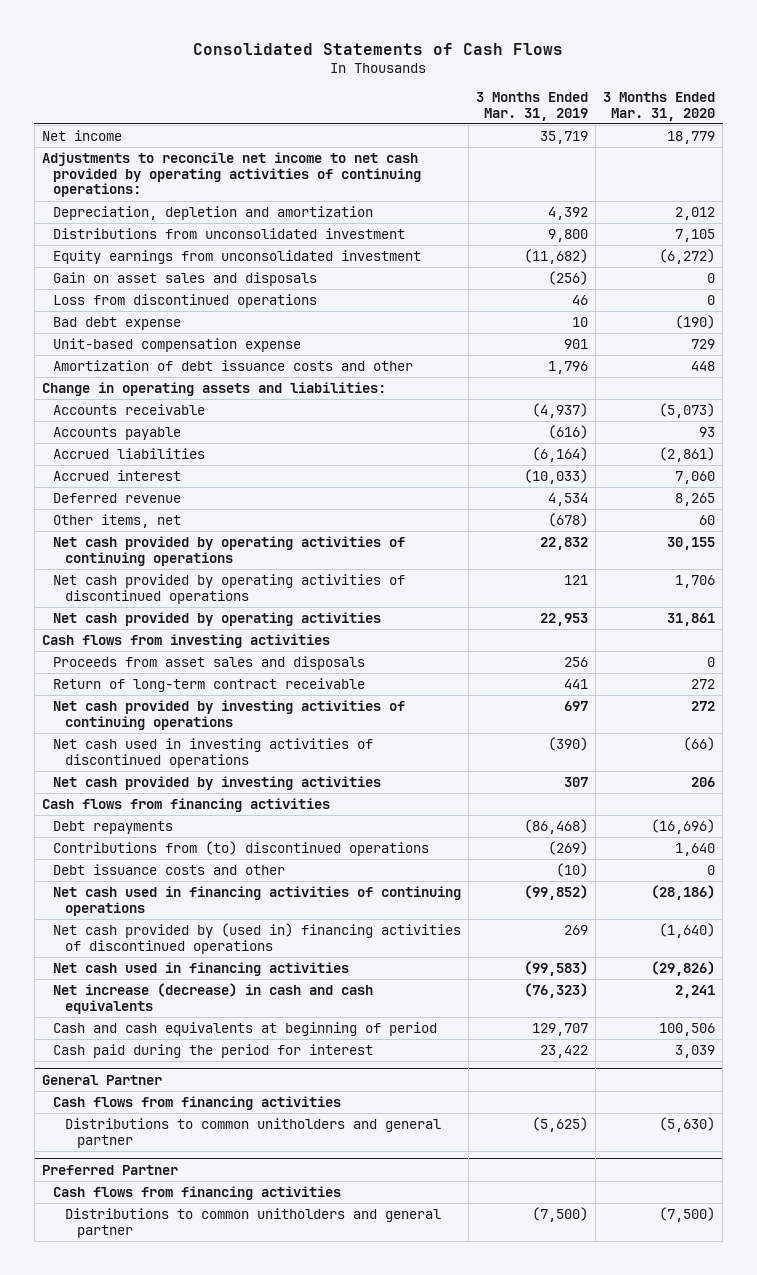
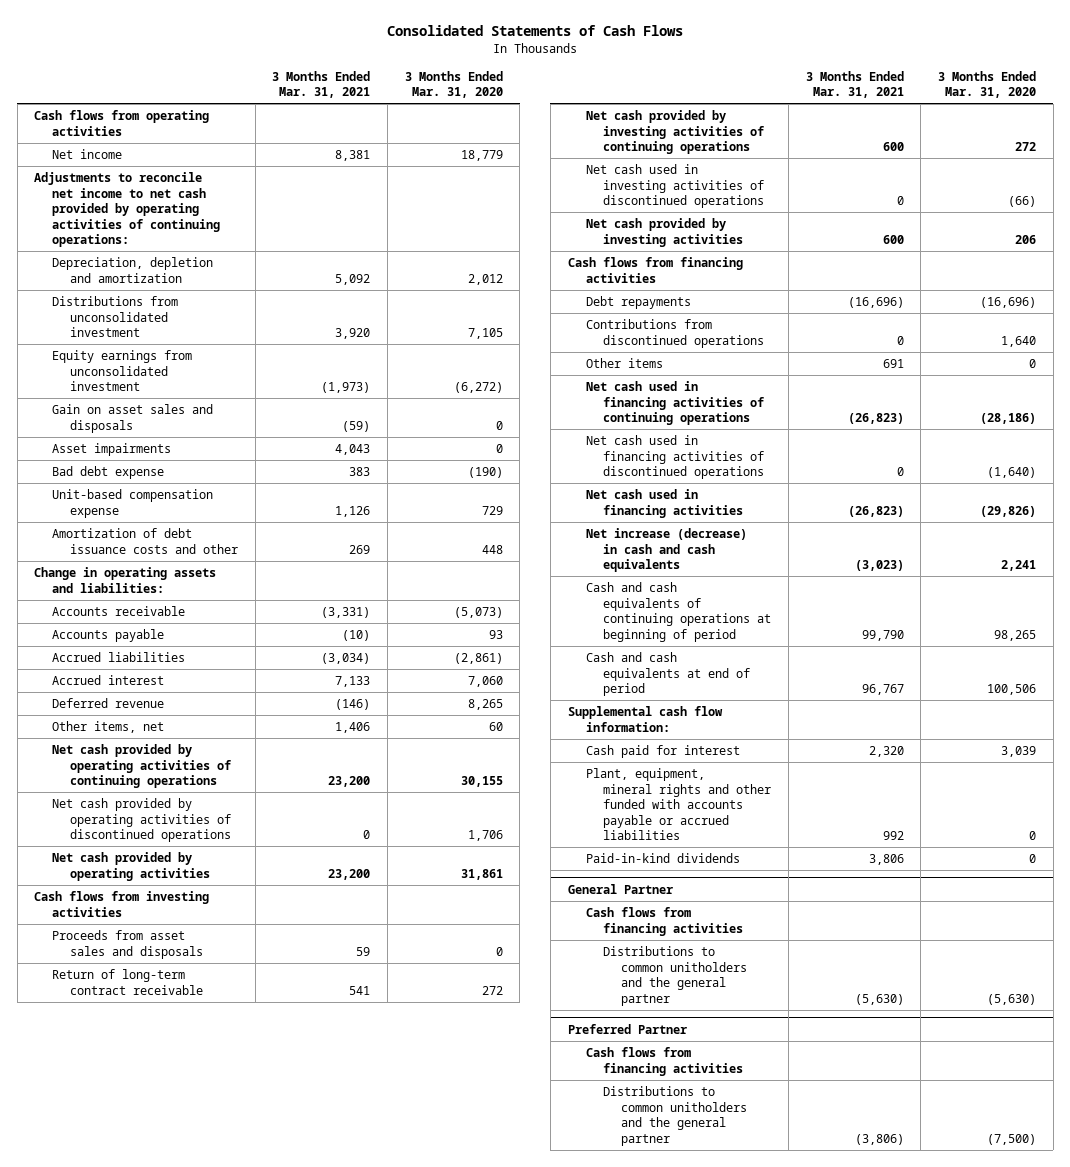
- | 3 Months Ended Mar. 31, 2019 | 3 Months Ended Mar. 31, 2020
+ | 3 Months Ended Mar. 31, 2021 | 3 Months Ended Mar. 31, 2020
+ Cash flows from operating activities
- Loss from discontinued operations | 46 | 0
+ Asset impairments | 4,043 | 0
- Contributions from (to) discontinued operations | (269) | 1,640
- Debt issuance costs and other | (10) | 0
+ Contributions from discontinued operations | 0 | 1,640
+ Other items | 691 | 0
- Net cash provided by (used in) financing activities of discontinued operations | 269 | (1,640)
+ Net cash used in financing activities of discontinued operations | 0 | (1,640)
- Cash and cash equivalents at beginning of period | 129,707 | 100,506
- Cash paid during the period for interest | 23,422 | 3,039
+ Cash and cash equivalents of continuing operations at beginning of period | 99,790 | 98,265
+ Cash and cash equivalents at end of period | 96,767 | 100,506
+ Supplemental cash flow information:
+ Cash paid for interest | 2,320 | 3,039
+ Plant, equipment, mineral rights and other funded with accounts payable or accrued liabilities | 992 | 0
+ Paid-in-kind dividends | 3,806 | 0
@ General Partner
- Distributions to common unitholders and general partner | (5,625) | (5,630)
+ Distributions to common unitholders and the general partner | (5,630) | (5,630)
@ Preferred Partner
- Distributions to common unitholders and general partner | (7,500) | (7,500)
+ Distributions to common unitholders and the general partner | (3,806) | (7,500)

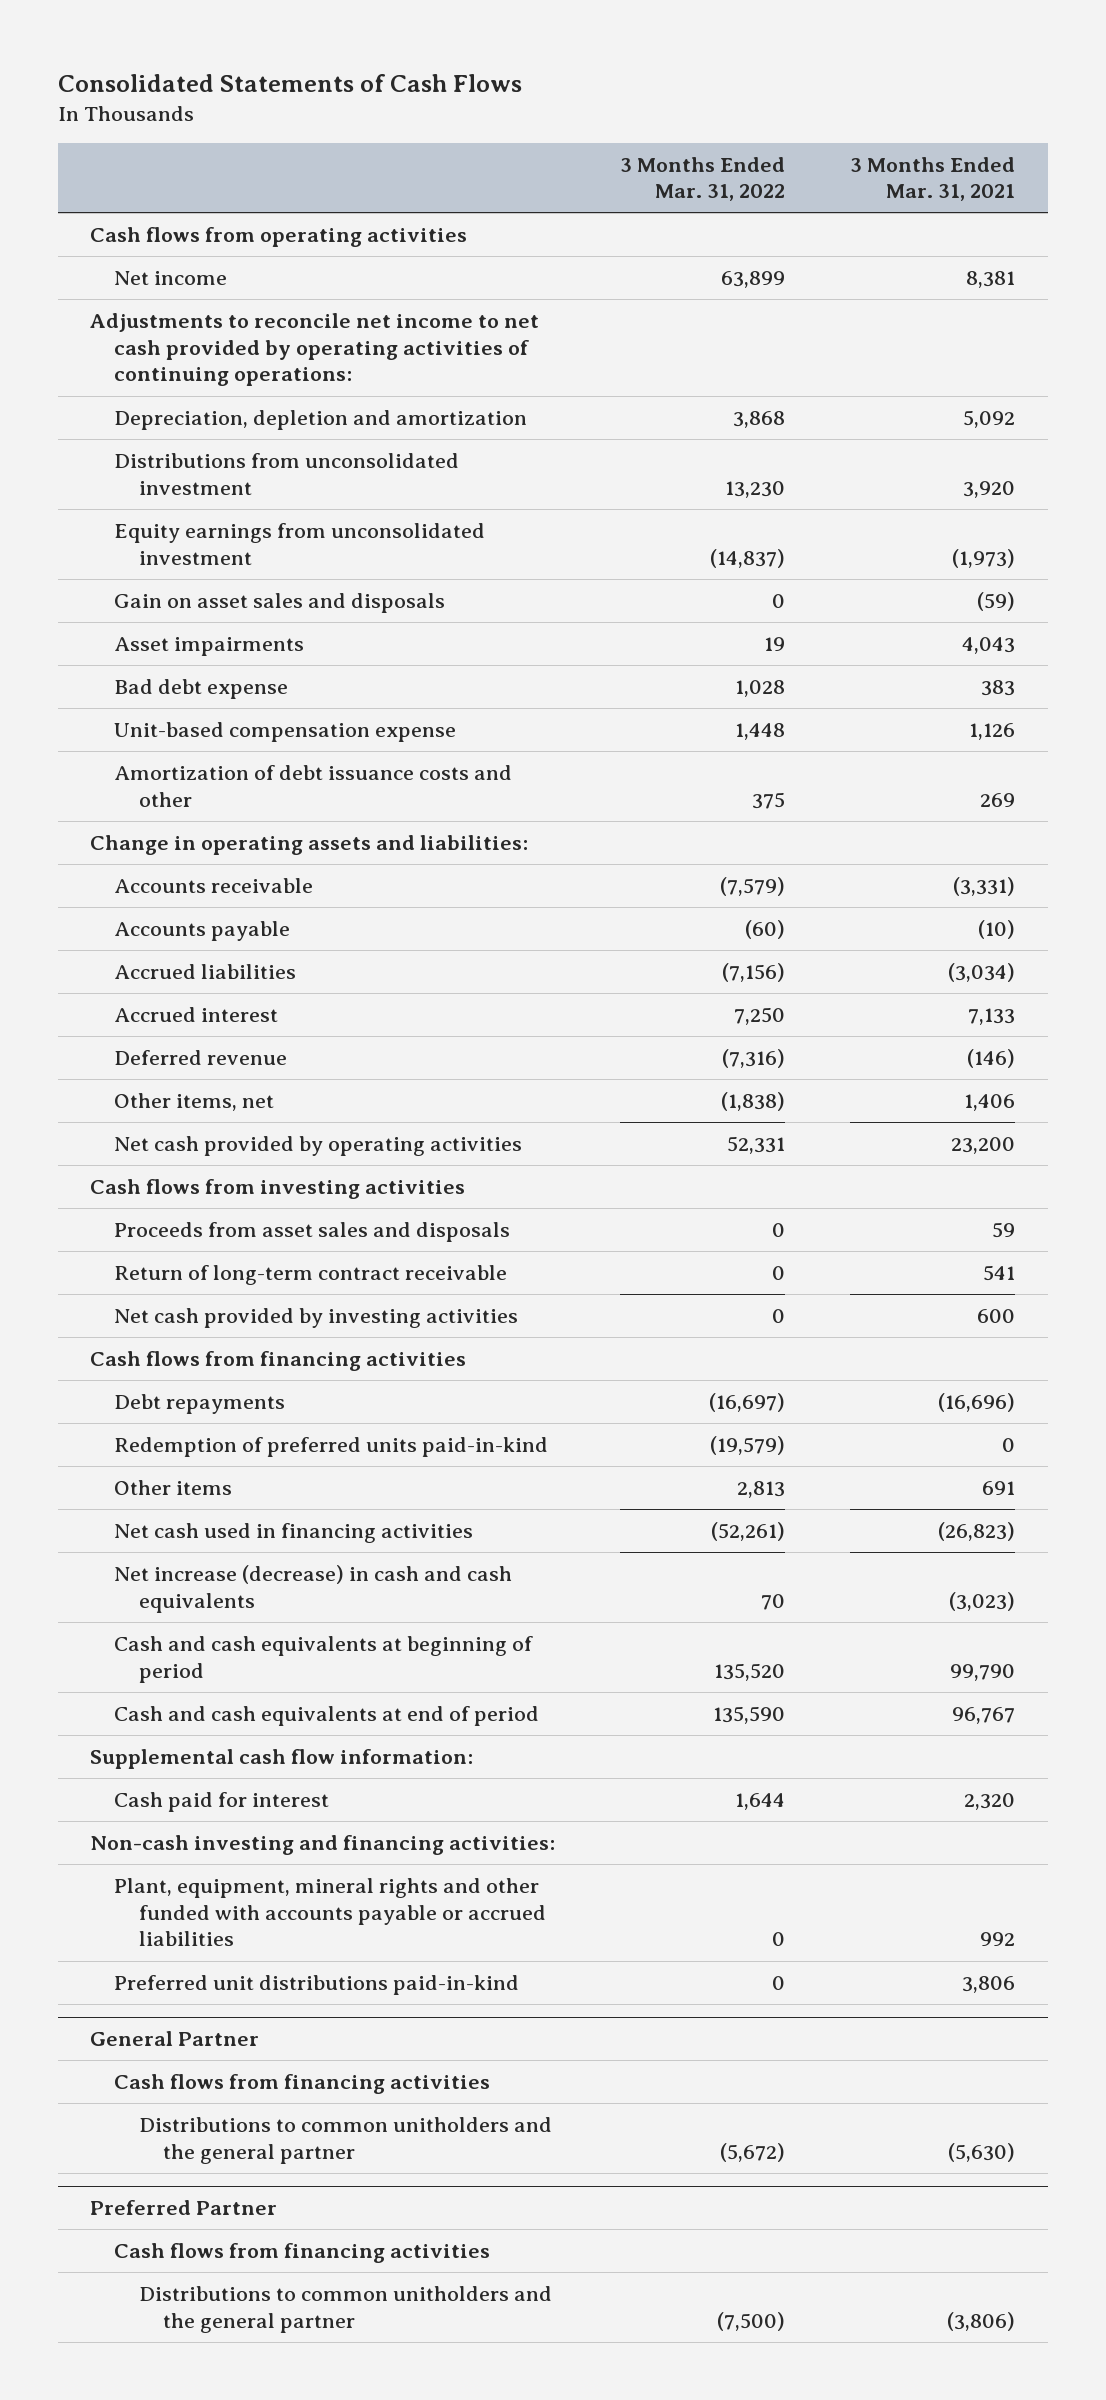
- | 3 Months Ended Mar. 31, 2021 | 3 Months Ended Mar. 31, 2020
+ | 3 Months Ended Mar. 31, 2022 | 3 Months Ended Mar. 31, 2021
- Net cash provided by operating activities of continuing operations | 23,200 | 30,155
- Net cash provided by operating activities of discontinued operations | 0 | 1,706
- Net cash provided by investing activities of continuing operations | 600 | 272
- Net cash used in investing activities of discontinued operations | 0 | (66)
- Contributions from discontinued operations | 0 | 1,640
+ Redemption of preferred units paid-in-kind | (19,579) | 0
- Net cash used in financing activities of continuing operations | (26,823) | (28,186)
- Net cash used in financing activities of discontinued operations | 0 | (1,640)
- Cash and cash equivalents of continuing operations at beginning of period | 99,790 | 98,265
+ Cash and cash equivalents at beginning of period | 135,520 | 99,790
+ Non-cash investing and financing activities:
- Paid-in-kind dividends | 3,806 | 0
+ Preferred unit distributions paid-in-kind | 0 | 3,806

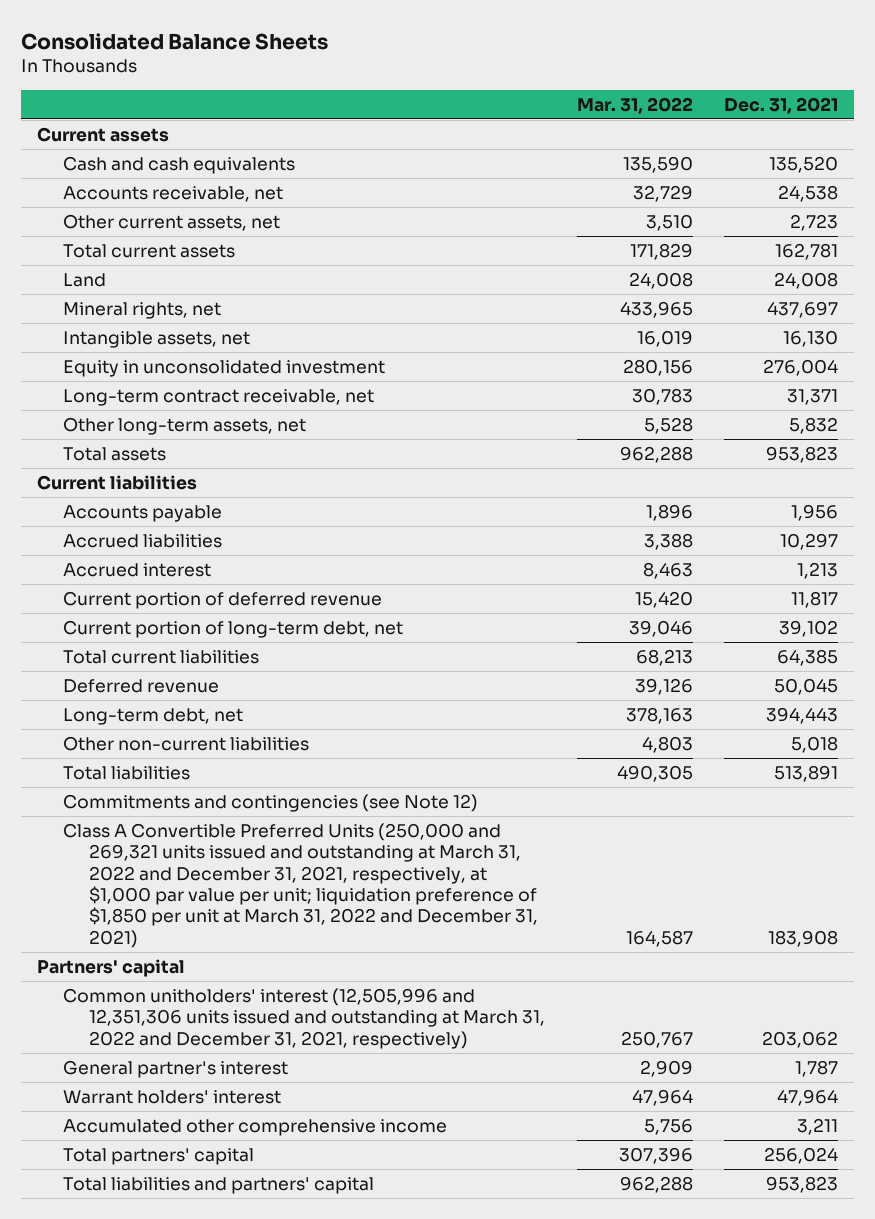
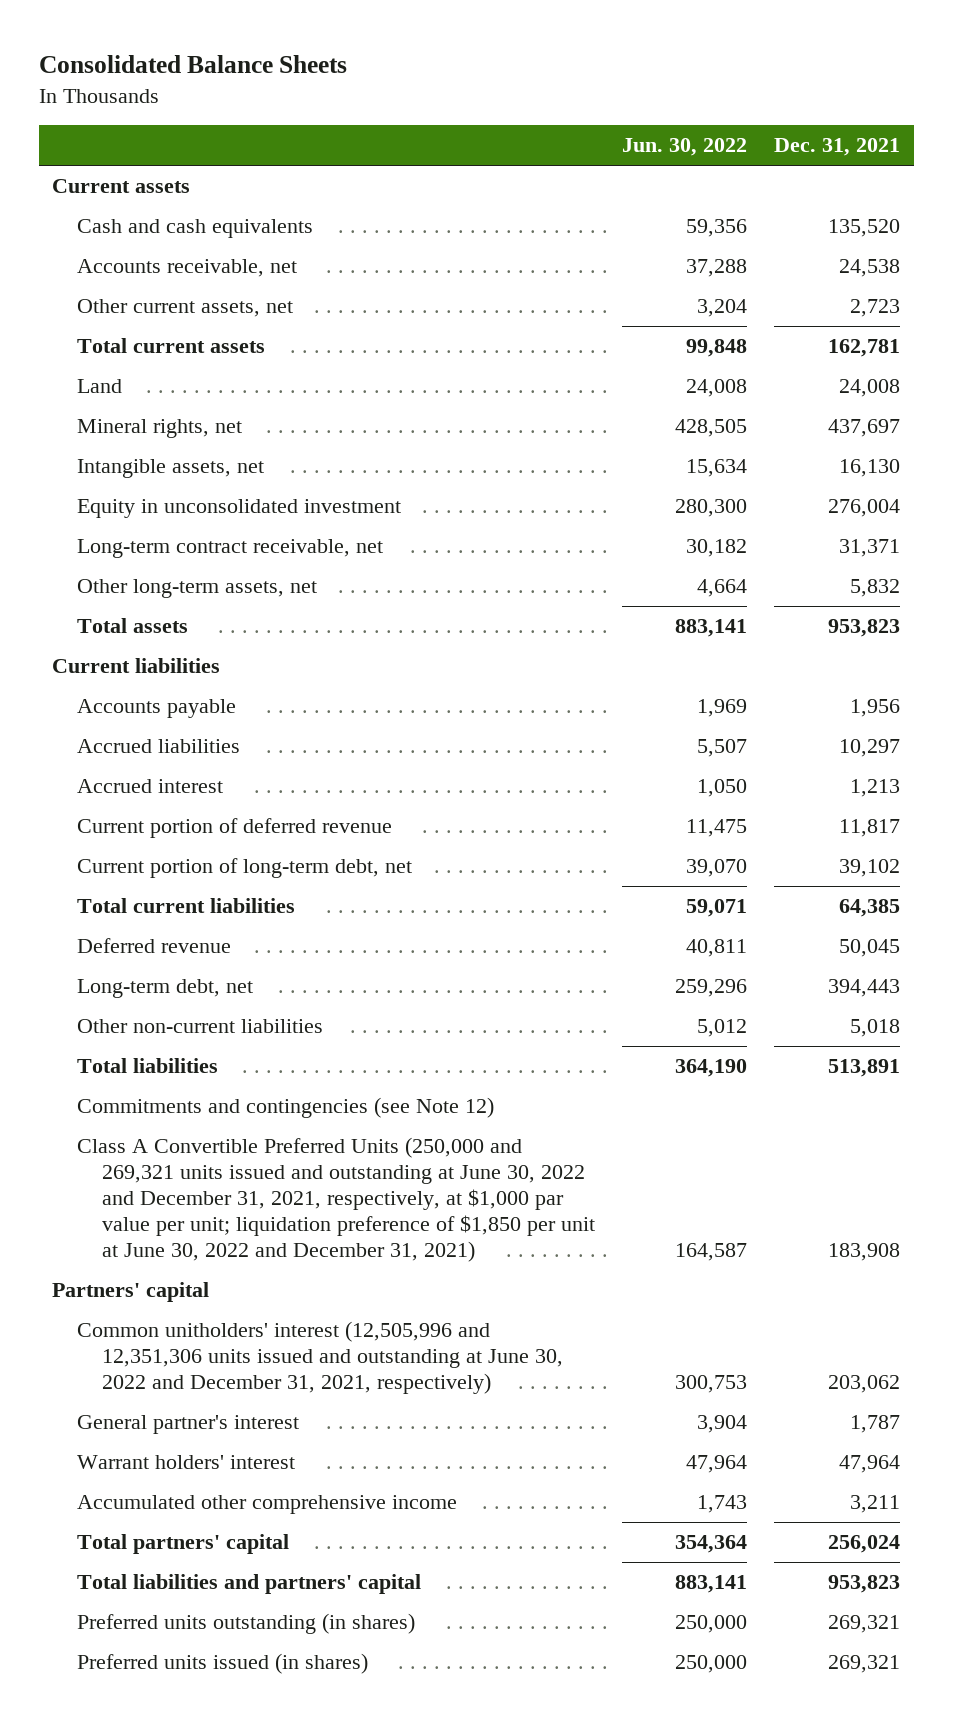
- | Mar. 31, 2022 | Dec. 31, 2021
+ | Jun. 30, 2022 | Dec. 31, 2021
- Class A Convertible Preferred Units (250,000 and 269,321 units issued and outstanding at March 31, 2022 and December 31, 2021, respectively, at $1,000 par value per unit; liquidation preference of $1,850 per unit at March 31, 2022 and December 31, 2021) | 164,587 | 183,908
+ Class A Convertible Preferred Units (250,000 and 269,321 units issued and outstanding at June 30, 2022 and December 31, 2021, respectively, at $1,000 par value per unit; liquidation preference of $1,850 per unit at June 30, 2022 and December 31, 2021) | 164,587 | 183,908
- Common unitholders' interest (12,505,996 and 12,351,306 units issued and outstanding at March 31, 2022 and December 31, 2021, respectively) | 250,767 | 203,062
+ Common unitholders' interest (12,505,996 and 12,351,306 units issued and outstanding at June 30, 2022 and December 31, 2021, respectively) | 300,753 | 203,062
+ Preferred units outstanding (in shares) | 250,000 | 269,321
+ Preferred units issued (in shares) | 250,000 | 269,321

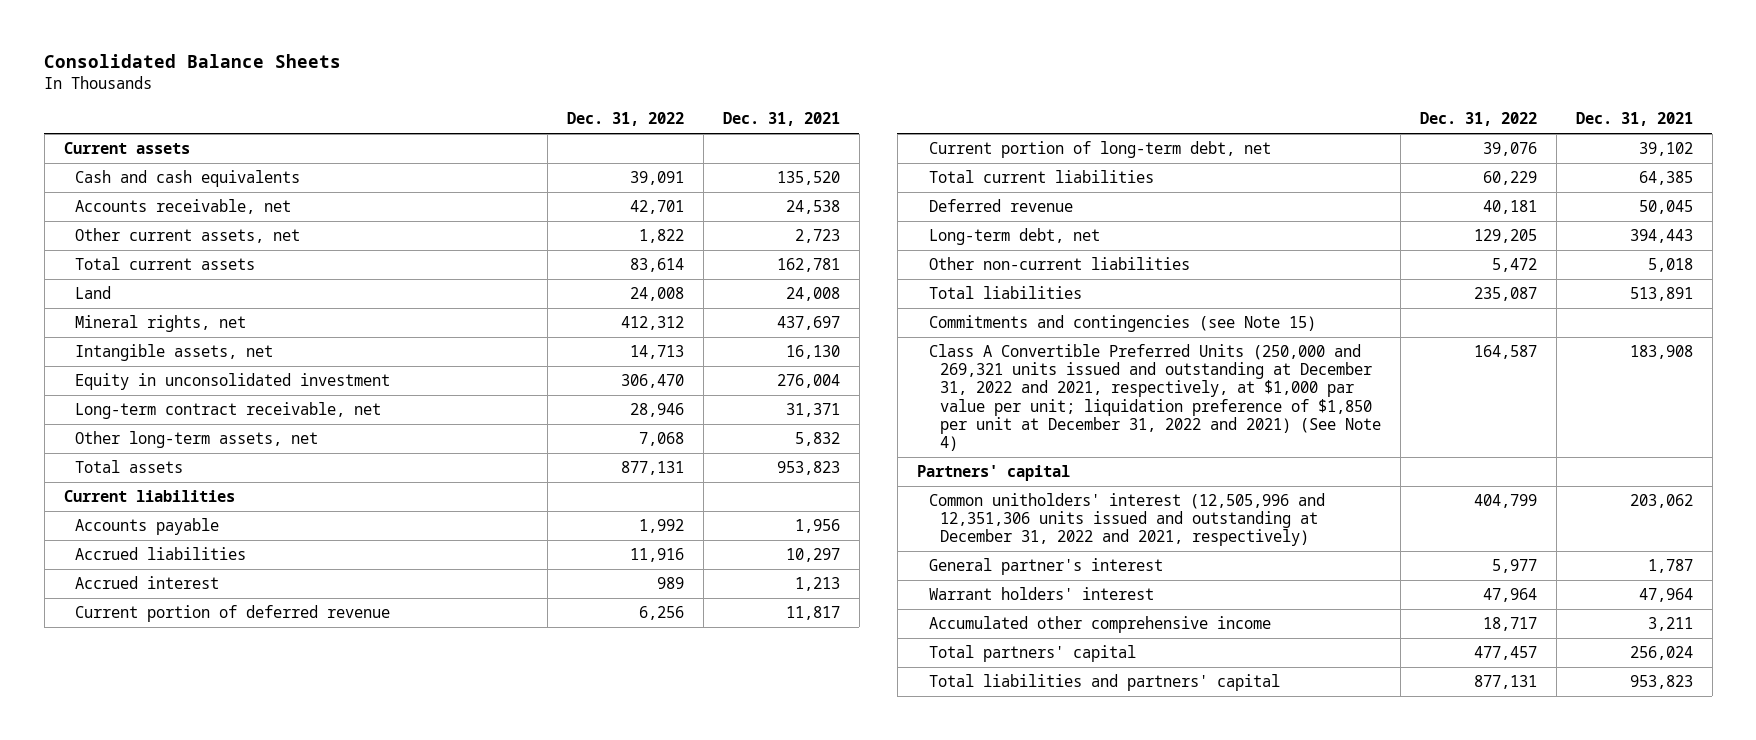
- | Jun. 30, 2022 | Dec. 31, 2021
+ | Dec. 31, 2022 | Dec. 31, 2021
- Commitments and contingencies (see Note 12)
- Class A Convertible Preferred Units (250,000 and 269,321 units issued and outstanding at June 30, 2022 and December 31, 2021, respectively, at $1,000 par value per unit; liquidation preference of $1,850 per unit at June 30, 2022 and December 31, 2021) | 164,587 | 183,908
+ Commitments and contingencies (see Note 15)
+ Class A Convertible Preferred Units (250,000 and 269,321 units issued and outstanding at December 31, 2022 and 2021, respectively, at $1,000 par value per unit; liquidation preference of $1,850 per unit at December 31, 2022 and 2021) (See Note 4) | 164,587 | 183,908
- Common unitholders' interest (12,505,996 and 12,351,306 units issued and outstanding at June 30, 2022 and December 31, 2021, respectively) | 300,753 | 203,062
+ Common unitholders' interest (12,505,996 and 12,351,306 units issued and outstanding at December 31, 2022 and 2021, respectively) | 404,799 | 203,062
- Preferred units outstanding (in shares) | 250,000 | 269,321
- Preferred units issued (in shares) | 250,000 | 269,321

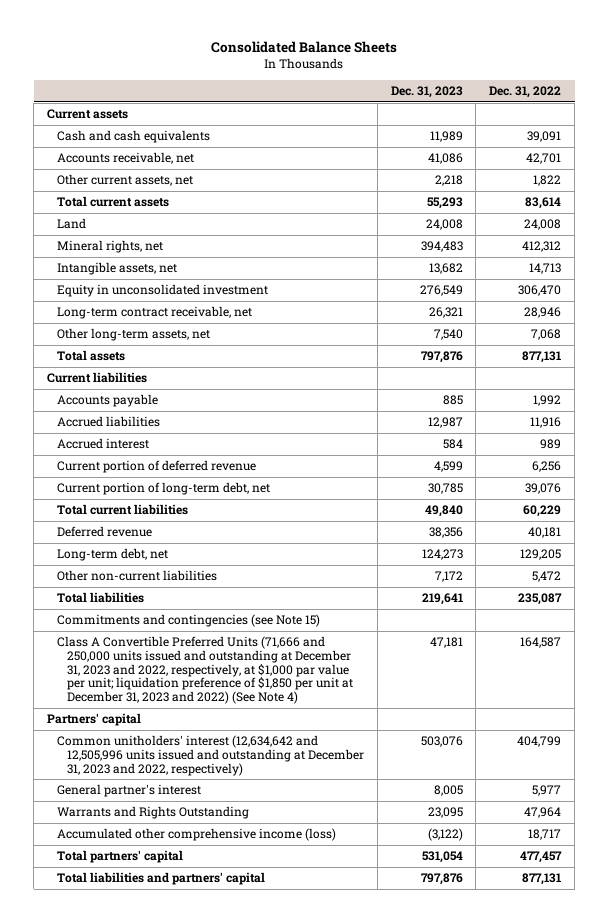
- | Dec. 31, 2022 | Dec. 31, 2021
+ | Dec. 31, 2023 | Dec. 31, 2022
- Class A Convertible Preferred Units (250,000 and 269,321 units issued and outstanding at December 31, 2022 and 2021, respectively, at $1,000 par value per unit; liquidation preference of $1,850 per unit at December 31, 2022 and 2021) (See Note 4) | 164,587 | 183,908
+ Class A Convertible Preferred Units (71,666 and 250,000 units issued and outstanding at December 31, 2023 and 2022, respectively, at $1,000 par value per unit; liquidation preference of $1,850 per unit at December 31, 2023 and 2022) (See Note 4) | 47,181 | 164,587
- Common unitholders' interest (12,505,996 and 12,351,306 units issued and outstanding at December 31, 2022 and 2021, respectively) | 404,799 | 203,062
+ Common unitholders' interest (12,634,642 and 12,505,996 units issued and outstanding at December 31, 2023 and 2022, respectively) | 503,076 | 404,799
- Warrant holders' interest | 47,964 | 47,964
- Accumulated other comprehensive income | 18,717 | 3,211
+ Warrants and Rights Outstanding | 23,095 | 47,964
+ Accumulated other comprehensive income (loss) | (3,122) | 18,717

